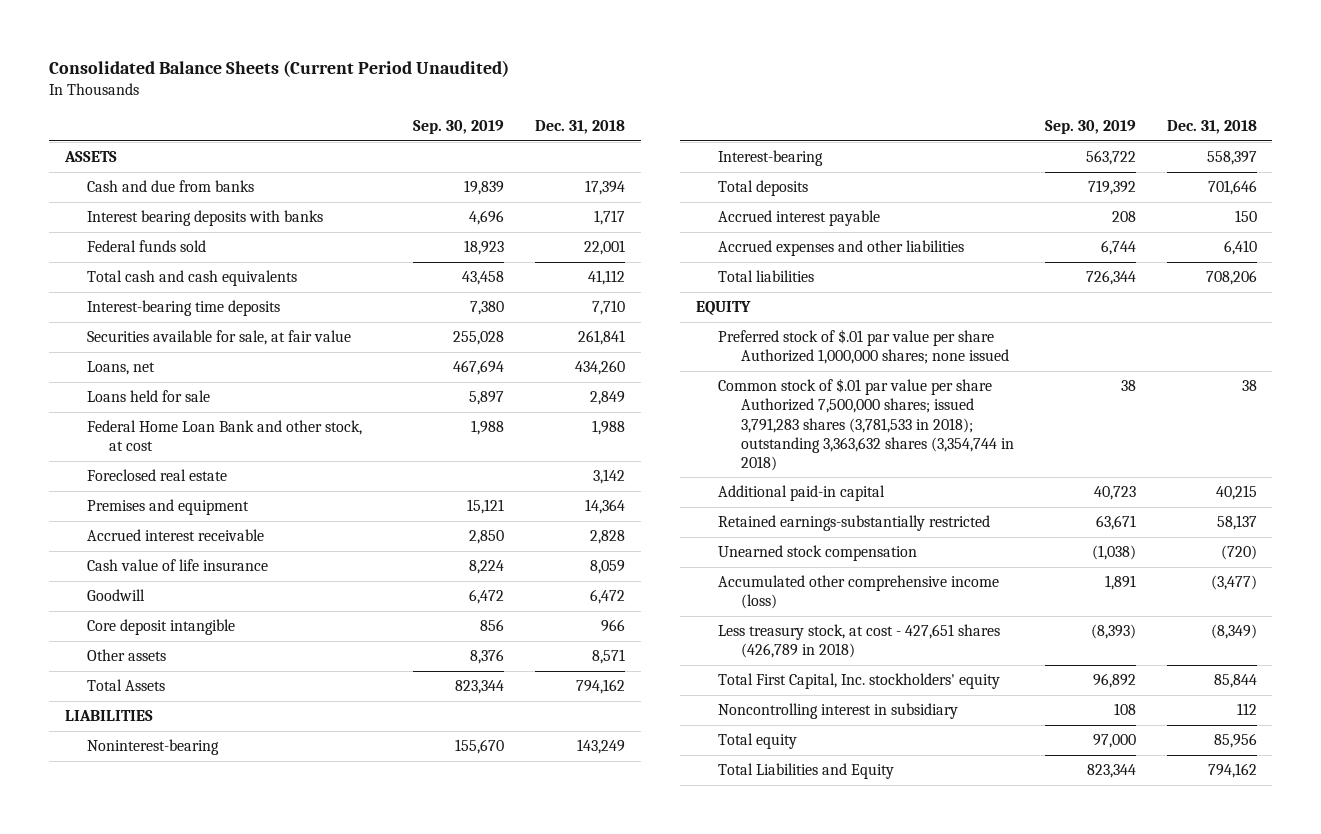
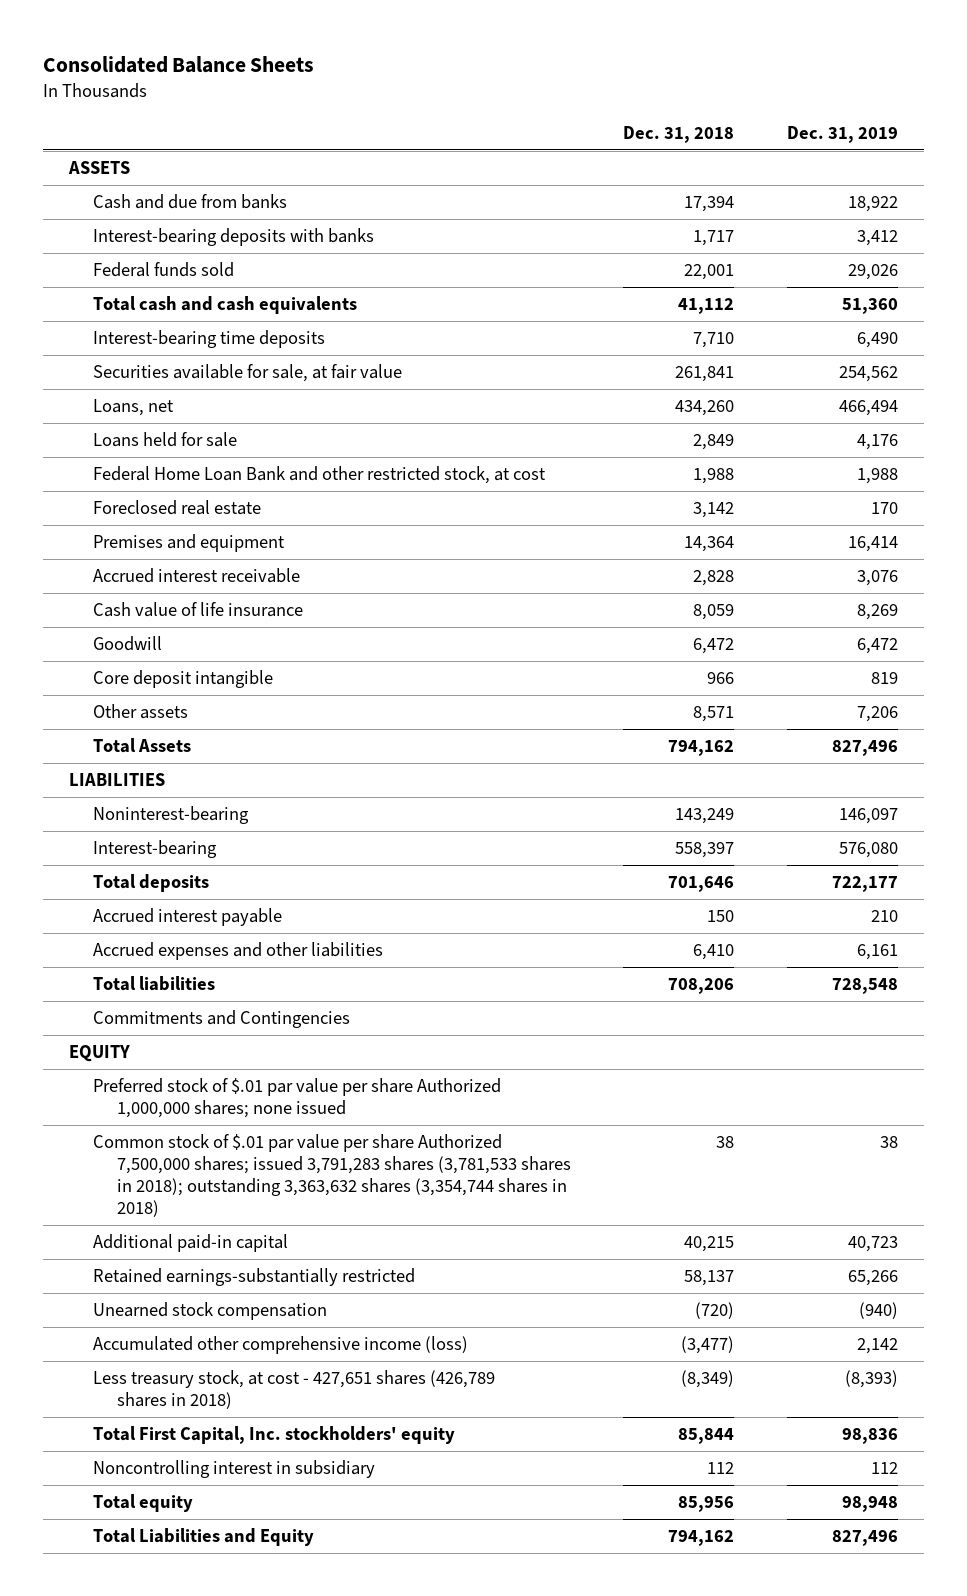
- Consolidated Balance Sheets (Current Period Unaudited)
+ Consolidated Balance Sheets
- | Sep. 30, 2019 | Dec. 31, 2018
+ | Dec. 31, 2018 | Dec. 31, 2019
- Interest bearing deposits with banks | 4,696 | 1,717
+ Interest-bearing deposits with banks | 1,717 | 3,412
- Federal Home Loan Bank and other stock, at cost | 1,988 | 1,988
+ Federal Home Loan Bank and other restricted stock, at cost | 1,988 | 1,988
+ Commitments and Contingencies
- Common stock of $.01 par value per share Authorized 7,500,000 shares; issued 3,791,283 shares (3,781,533 in 2018); outstanding 3,363,632 shares (3,354,744 in 2018) | 38 | 38
+ Common stock of $.01 par value per share Authorized 7,500,000 shares; issued 3,791,283 shares (3,781,533 shares in 2018); outstanding 3,363,632 shares (3,354,744 shares in 2018) | 38 | 38
- Less treasury stock, at cost - 427,651 shares (426,789 in 2018) | (8,393) | (8,349)
+ Less treasury stock, at cost - 427,651 shares (426,789 shares in 2018) | (8,349) | (8,393)

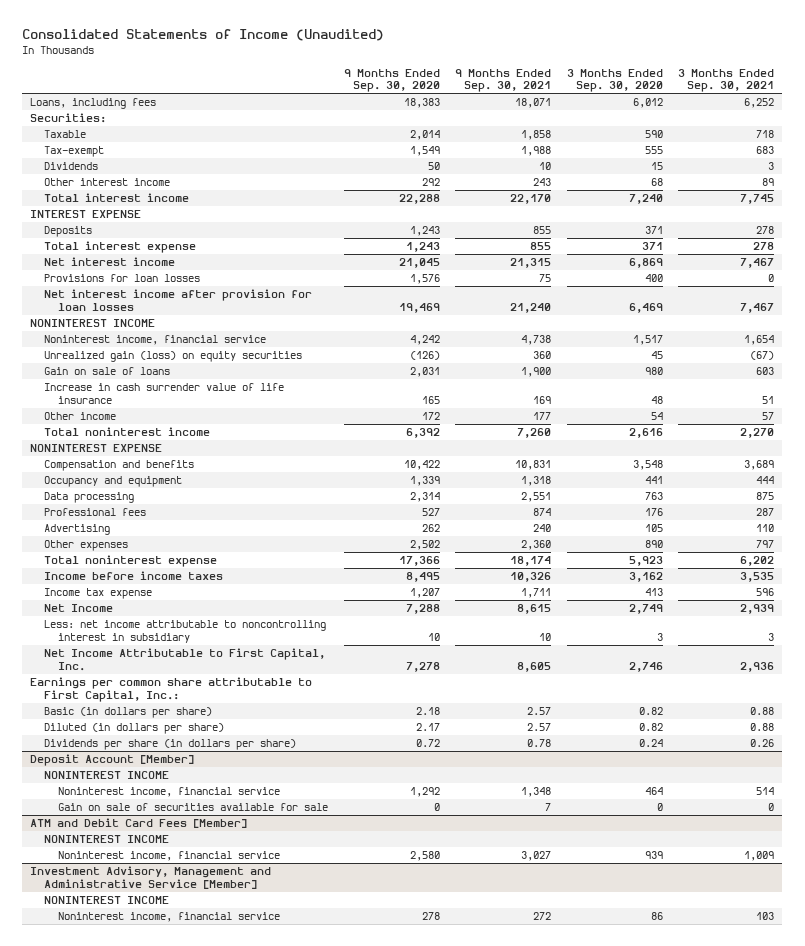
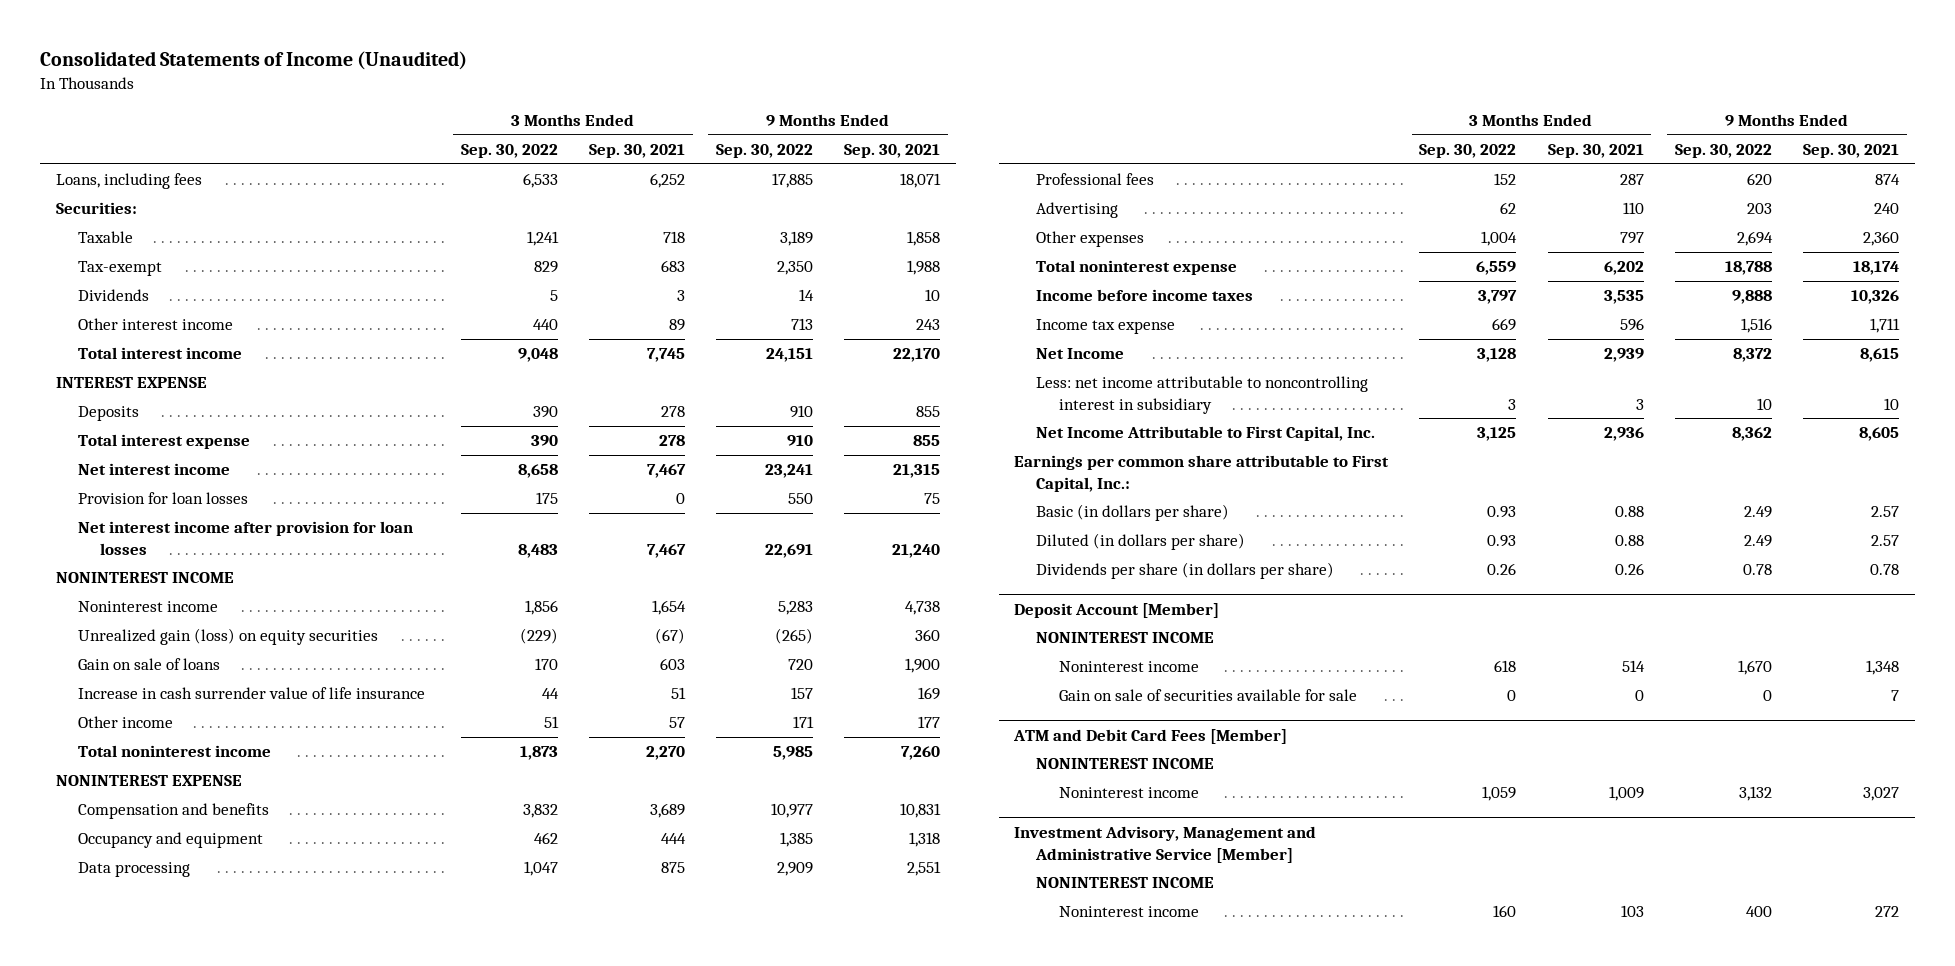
- | 9 Months Ended Sep. 30, 2020 | 9 Months Ended Sep. 30, 2021 | 3 Months Ended Sep. 30, 2020 | 3 Months Ended Sep. 30, 2021
+ | 3 Months Ended Sep. 30, 2022 | 3 Months Ended Sep. 30, 2021 | 9 Months Ended Sep. 30, 2022 | 9 Months Ended Sep. 30, 2021
- Provisions for loan losses | 1,576 | 75 | 400 | 0
+ Provision for loan losses | 175 | 0 | 550 | 75
- Noninterest income, financial service | 4,242 | 4,738 | 1,517 | 1,654
+ Noninterest income | 1,856 | 1,654 | 5,283 | 4,738
@ Deposit Account [Member]
- Noninterest income, financial service | 1,292 | 1,348 | 464 | 514
+ Noninterest income | 618 | 514 | 1,670 | 1,348
@ ATM and Debit Card Fees [Member]
- Noninterest income, financial service | 2,580 | 3,027 | 939 | 1,009
+ Noninterest income | 1,059 | 1,009 | 3,132 | 3,027
@ Investment Advisory, Management and Administrative Service [Member]
- Noninterest income, financial service | 278 | 272 | 86 | 103
+ Noninterest income | 160 | 103 | 400 | 272

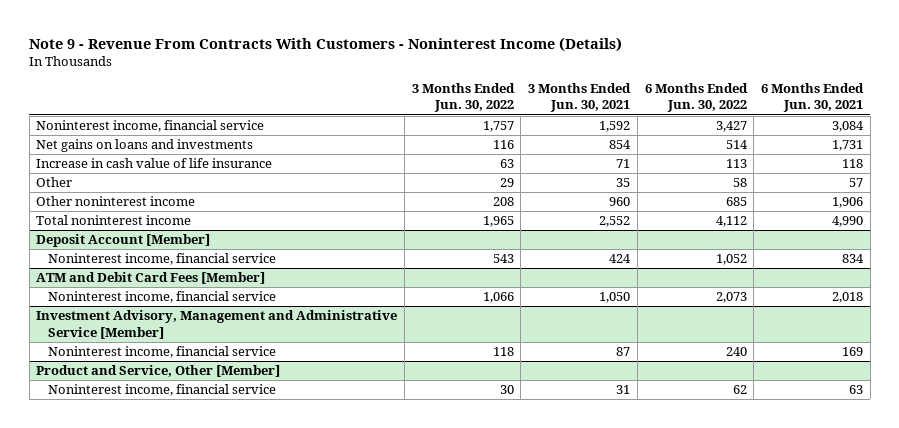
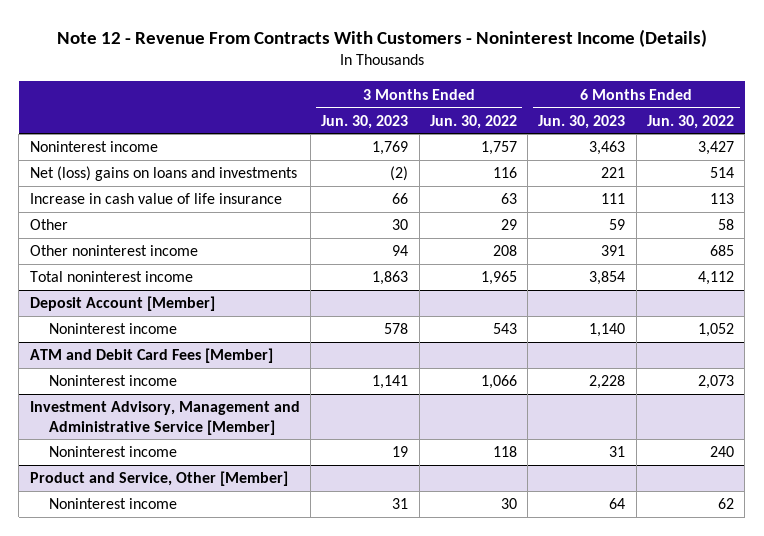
- Note 9 - Revenue From Contracts With Customers - Noninterest Income (Details)
+ Note 12 - Revenue From Contracts With Customers - Noninterest Income (Details)
- | 3 Months Ended Jun. 30, 2022 | 3 Months Ended Jun. 30, 2021 | 6 Months Ended Jun. 30, 2022 | 6 Months Ended Jun. 30, 2021
+ | 3 Months Ended Jun. 30, 2023 | 3 Months Ended Jun. 30, 2022 | 6 Months Ended Jun. 30, 2023 | 6 Months Ended Jun. 30, 2022
- Noninterest income, financial service | 1,757 | 1,592 | 3,427 | 3,084
- Net gains on loans and investments | 116 | 854 | 514 | 1,731
+ Noninterest income | 1,769 | 1,757 | 3,463 | 3,427
+ Net (loss) gains on loans and investments | (2) | 116 | 221 | 514
@ Deposit Account [Member]
- Noninterest income, financial service | 543 | 424 | 1,052 | 834
+ Noninterest income | 578 | 543 | 1,140 | 1,052
@ ATM and Debit Card Fees [Member]
- Noninterest income, financial service | 1,066 | 1,050 | 2,073 | 2,018
+ Noninterest income | 1,141 | 1,066 | 2,228 | 2,073
@ Investment Advisory, Management and Administrative Service [Member]
- Noninterest income, financial service | 118 | 87 | 240 | 169
+ Noninterest income | 19 | 118 | 31 | 240
@ Product and Service, Other [Member]
- Noninterest income, financial service | 30 | 31 | 62 | 63
+ Noninterest income | 31 | 30 | 64 | 62

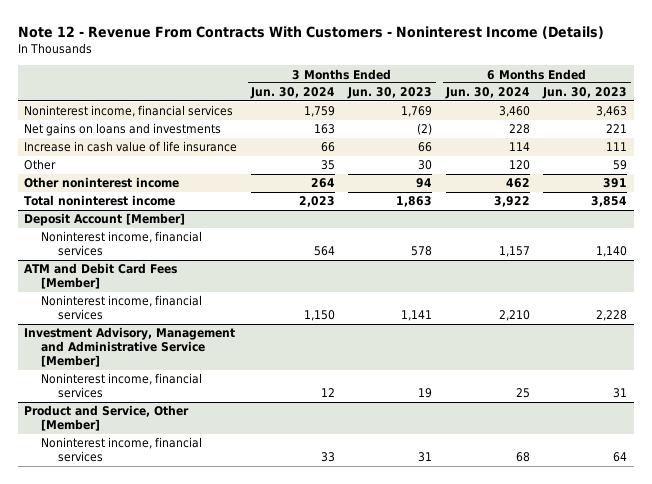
- | 3 Months Ended Jun. 30, 2023 | 3 Months Ended Jun. 30, 2022 | 6 Months Ended Jun. 30, 2023 | 6 Months Ended Jun. 30, 2022
+ | 3 Months Ended Jun. 30, 2024 | 3 Months Ended Jun. 30, 2023 | 6 Months Ended Jun. 30, 2024 | 6 Months Ended Jun. 30, 2023
- Noninterest income | 1,769 | 1,757 | 3,463 | 3,427
- Net (loss) gains on loans and investments | (2) | 116 | 221 | 514
+ Noninterest income, financial services | 1,759 | 1,769 | 3,460 | 3,463
+ Net gains on loans and investments | 163 | (2) | 228 | 221
@ Deposit Account [Member]
- Noninterest income | 578 | 543 | 1,140 | 1,052
+ Noninterest income, financial services | 564 | 578 | 1,157 | 1,140
@ ATM and Debit Card Fees [Member]
- Noninterest income | 1,141 | 1,066 | 2,228 | 2,073
+ Noninterest income, financial services | 1,150 | 1,141 | 2,210 | 2,228
@ Investment Advisory, Management and Administrative Service [Member]
- Noninterest income | 19 | 118 | 31 | 240
+ Noninterest income, financial services | 12 | 19 | 25 | 31
@ Product and Service, Other [Member]
- Noninterest income | 31 | 30 | 64 | 62
+ Noninterest income, financial services | 33 | 31 | 68 | 64

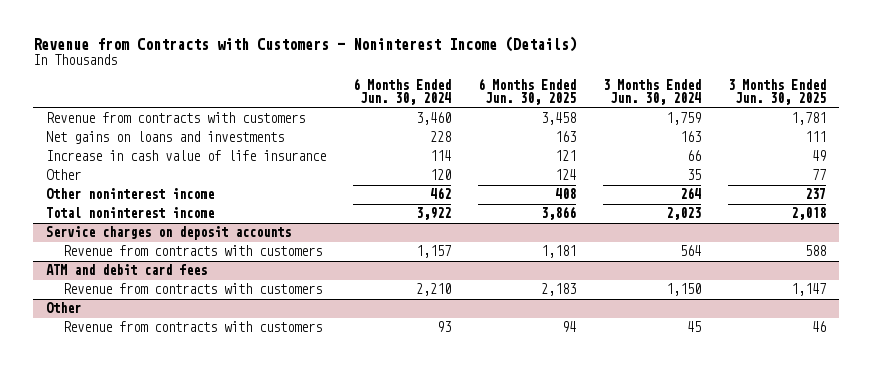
- Note 12 - Revenue From Contracts With Customers - Noninterest Income (Details)
+ Revenue from Contracts with Customers - Noninterest Income (Details)
- | 3 Months Ended Jun. 30, 2024 | 3 Months Ended Jun. 30, 2023 | 6 Months Ended Jun. 30, 2024 | 6 Months Ended Jun. 30, 2023
+ | 6 Months Ended Jun. 30, 2024 | 6 Months Ended Jun. 30, 2025 | 3 Months Ended Jun. 30, 2024 | 3 Months Ended Jun. 30, 2025
- Noninterest income, financial services | 1,759 | 1,769 | 3,460 | 3,463
+ Revenue from contracts with customers | 3,460 | 3,458 | 1,759 | 1,781
- Deposit Account [Member]
- Noninterest income, financial services | 564 | 578 | 1,157 | 1,140
- ATM and Debit Card Fees [Member]
- Noninterest income, financial services | 1,150 | 1,141 | 2,210 | 2,228
- Investment Advisory, Management and Administrative Service [Member]
- Noninterest income, financial services | 12 | 19 | 25 | 31
- Product and Service, Other [Member]
- Noninterest income, financial services | 33 | 31 | 68 | 64
+ Service charges on deposit accounts
+ Revenue from contracts with customers | 1,157 | 1,181 | 564 | 588
+ ATM and debit card fees
+ Revenue from contracts with customers | 2,210 | 2,183 | 1,150 | 1,147
+ Other
+ Revenue from contracts with customers | 93 | 94 | 45 | 46

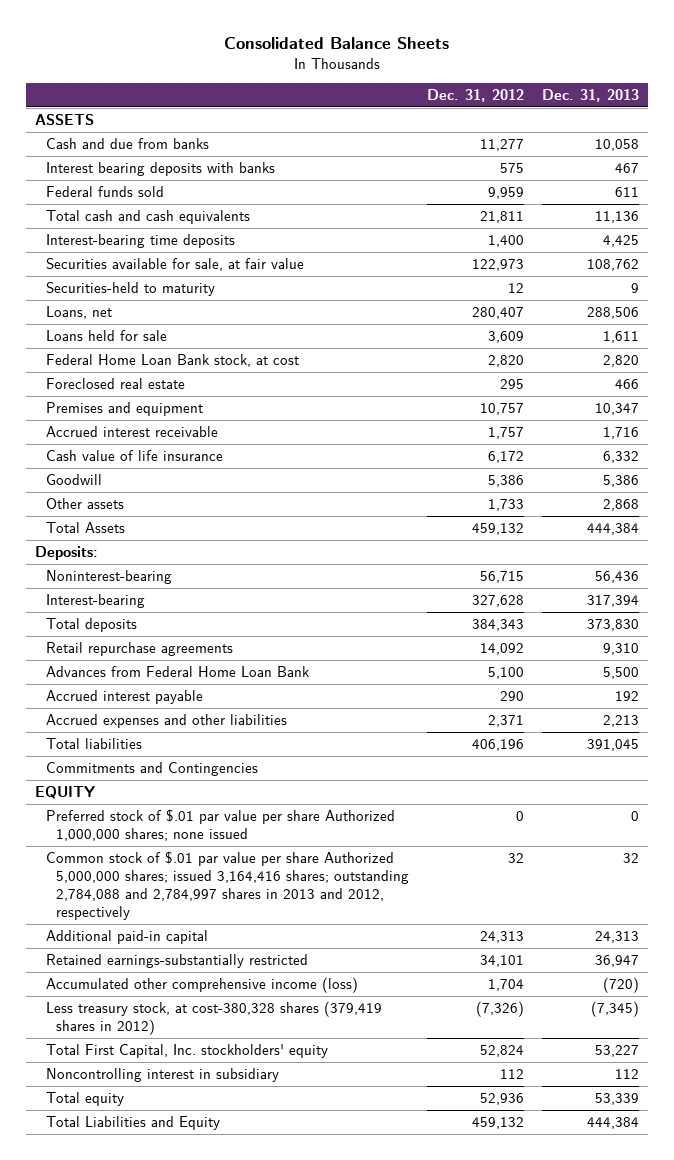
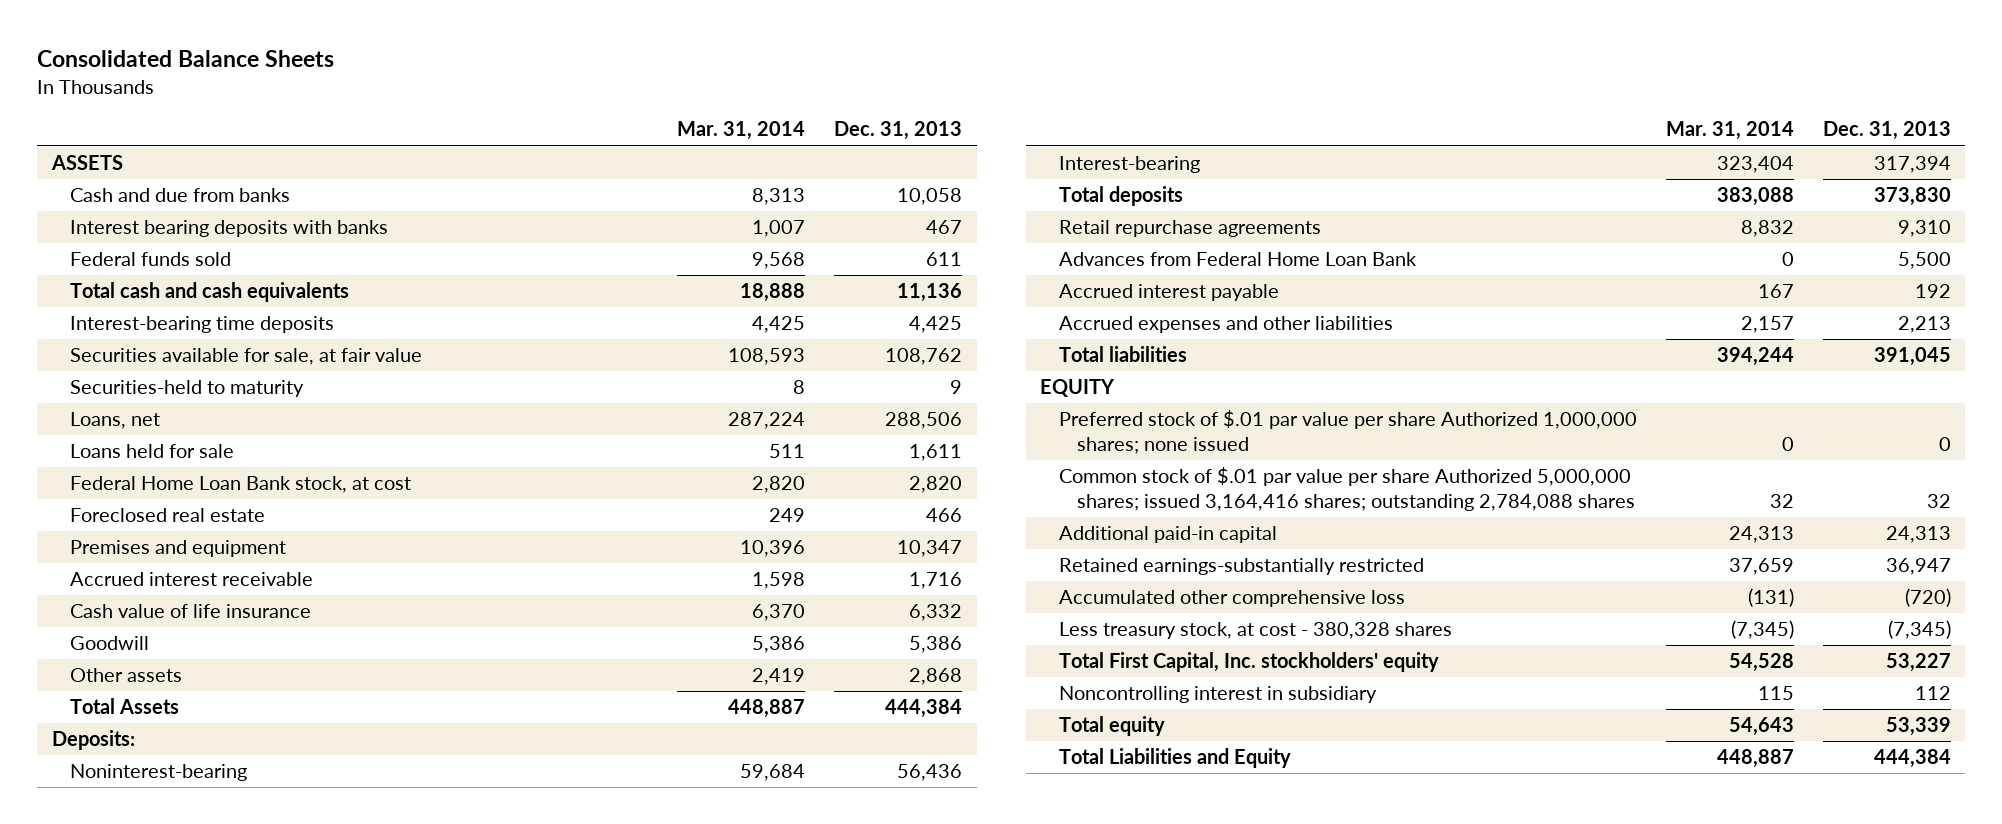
- | Dec. 31, 2012 | Dec. 31, 2013
+ | Mar. 31, 2014 | Dec. 31, 2013
- Commitments and Contingencies
- Common stock of $.01 par value per share Authorized 5,000,000 shares; issued 3,164,416 shares; outstanding 2,784,088 and 2,784,997 shares in 2013 and 2012, respectively | 32 | 32
+ Common stock of $.01 par value per share Authorized 5,000,000 shares; issued 3,164,416 shares; outstanding 2,784,088 shares | 32 | 32
- Accumulated other comprehensive income (loss) | 1,704 | (720)
- Less treasury stock, at cost-380,328 shares (379,419 shares in 2012) | (7,326) | (7,345)
+ Accumulated other comprehensive loss | (131) | (720)
+ Less treasury stock, at cost - 380,328 shares | (7,345) | (7,345)

